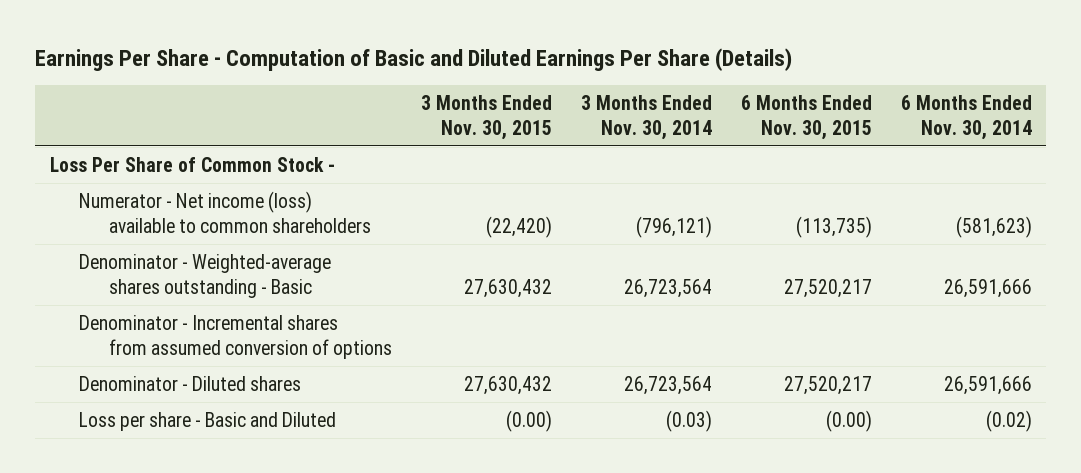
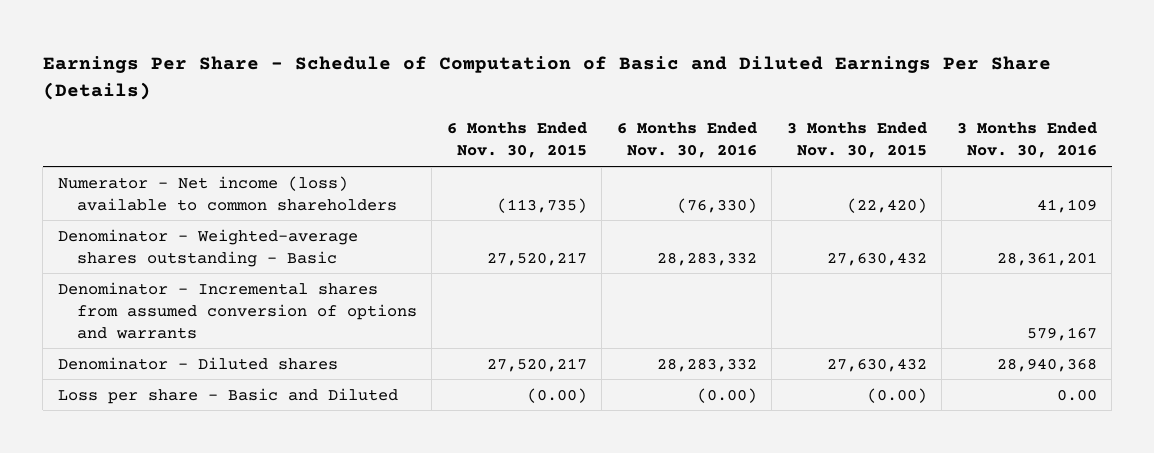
- Earnings Per Share - Computation of Basic and Diluted Earnings Per Share (Details)
+ Earnings Per Share - Schedule of Computation of Basic and Diluted Earnings Per Share (Details)
- | 3 Months Ended Nov. 30, 2015 | 3 Months Ended Nov. 30, 2014 | 6 Months Ended Nov. 30, 2015 | 6 Months Ended Nov. 30, 2014
+ | 6 Months Ended Nov. 30, 2015 | 6 Months Ended Nov. 30, 2016 | 3 Months Ended Nov. 30, 2015 | 3 Months Ended Nov. 30, 2016
- Loss Per Share of Common Stock -
- Denominator - Incremental shares from assumed conversion of options
+ Denominator - Incremental shares from assumed conversion of options and warrants | | | | 579,167

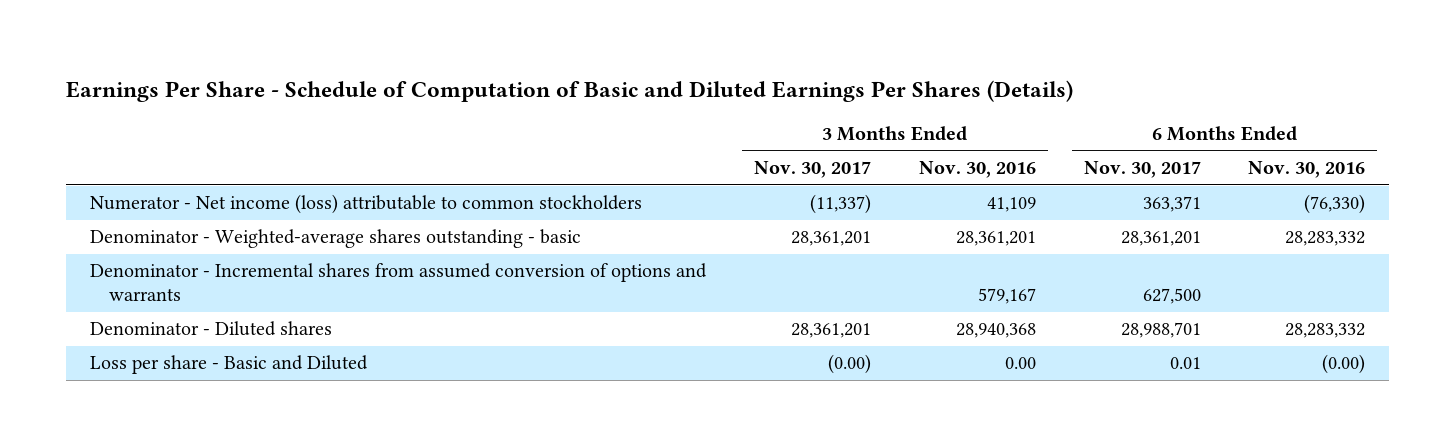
- Earnings Per Share - Schedule of Computation of Basic and Diluted Earnings Per Share (Details)
+ Earnings Per Share - Schedule of Computation of Basic and Diluted Earnings Per Shares (Details)
- | 6 Months Ended Nov. 30, 2015 | 6 Months Ended Nov. 30, 2016 | 3 Months Ended Nov. 30, 2015 | 3 Months Ended Nov. 30, 2016
+ | 3 Months Ended Nov. 30, 2017 | 3 Months Ended Nov. 30, 2016 | 6 Months Ended Nov. 30, 2017 | 6 Months Ended Nov. 30, 2016
- Numerator - Net income (loss) available to common shareholders | (113,735) | (76,330) | (22,420) | 41,109
- Denominator - Weighted-average shares outstanding - Basic | 27,520,217 | 28,283,332 | 27,630,432 | 28,361,201
+ Numerator - Net income (loss) attributable to common stockholders | (11,337) | 41,109 | 363,371 | (76,330)
+ Denominator - Weighted-average shares outstanding - basic | 28,361,201 | 28,361,201 | 28,361,201 | 28,283,332

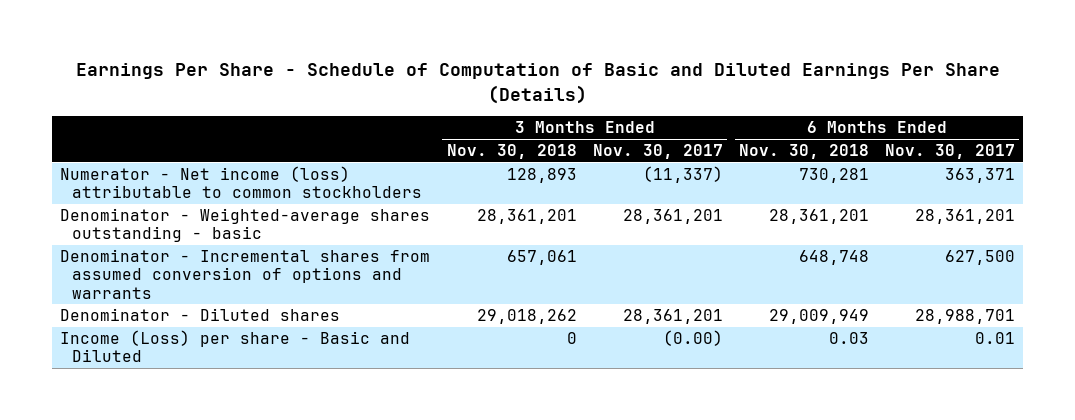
- Earnings Per Share - Schedule of Computation of Basic and Diluted Earnings Per Shares (Details)
+ Earnings Per Share - Schedule of Computation of Basic and Diluted Earnings Per Share (Details)
- | 3 Months Ended Nov. 30, 2017 | 3 Months Ended Nov. 30, 2016 | 6 Months Ended Nov. 30, 2017 | 6 Months Ended Nov. 30, 2016
+ | 3 Months Ended Nov. 30, 2018 | 3 Months Ended Nov. 30, 2017 | 6 Months Ended Nov. 30, 2018 | 6 Months Ended Nov. 30, 2017
- Loss per share - Basic and Diluted | (0.00) | 0.00 | 0.01 | (0.00)
+ Income (Loss) per share - Basic and Diluted | 0 | (0.00) | 0.03 | 0.01

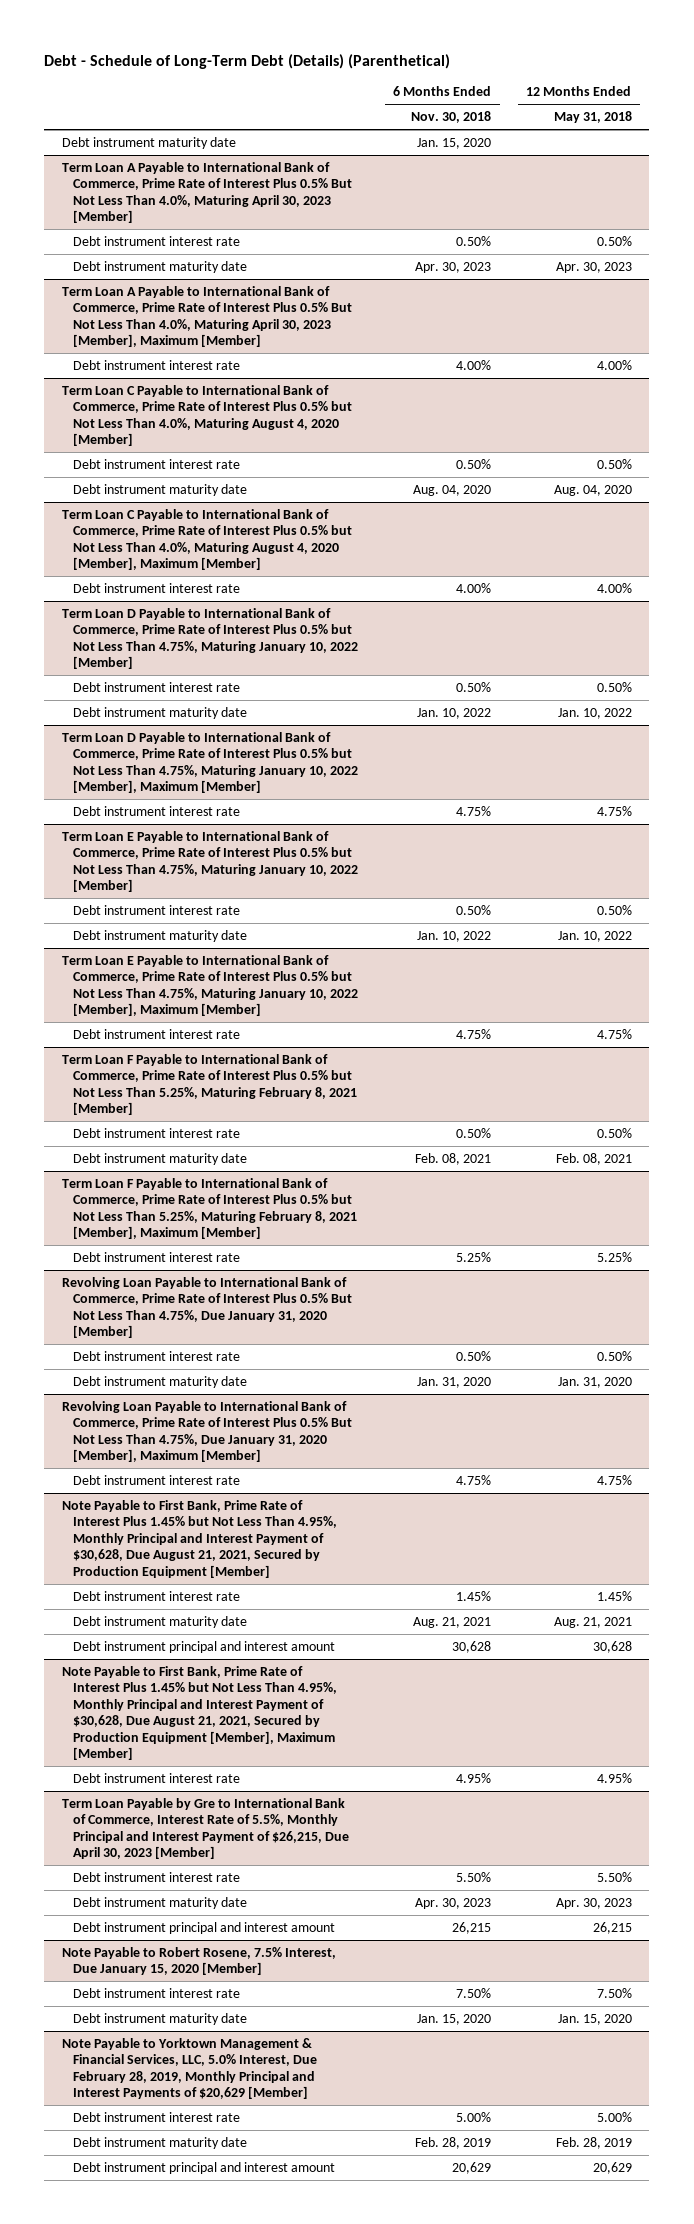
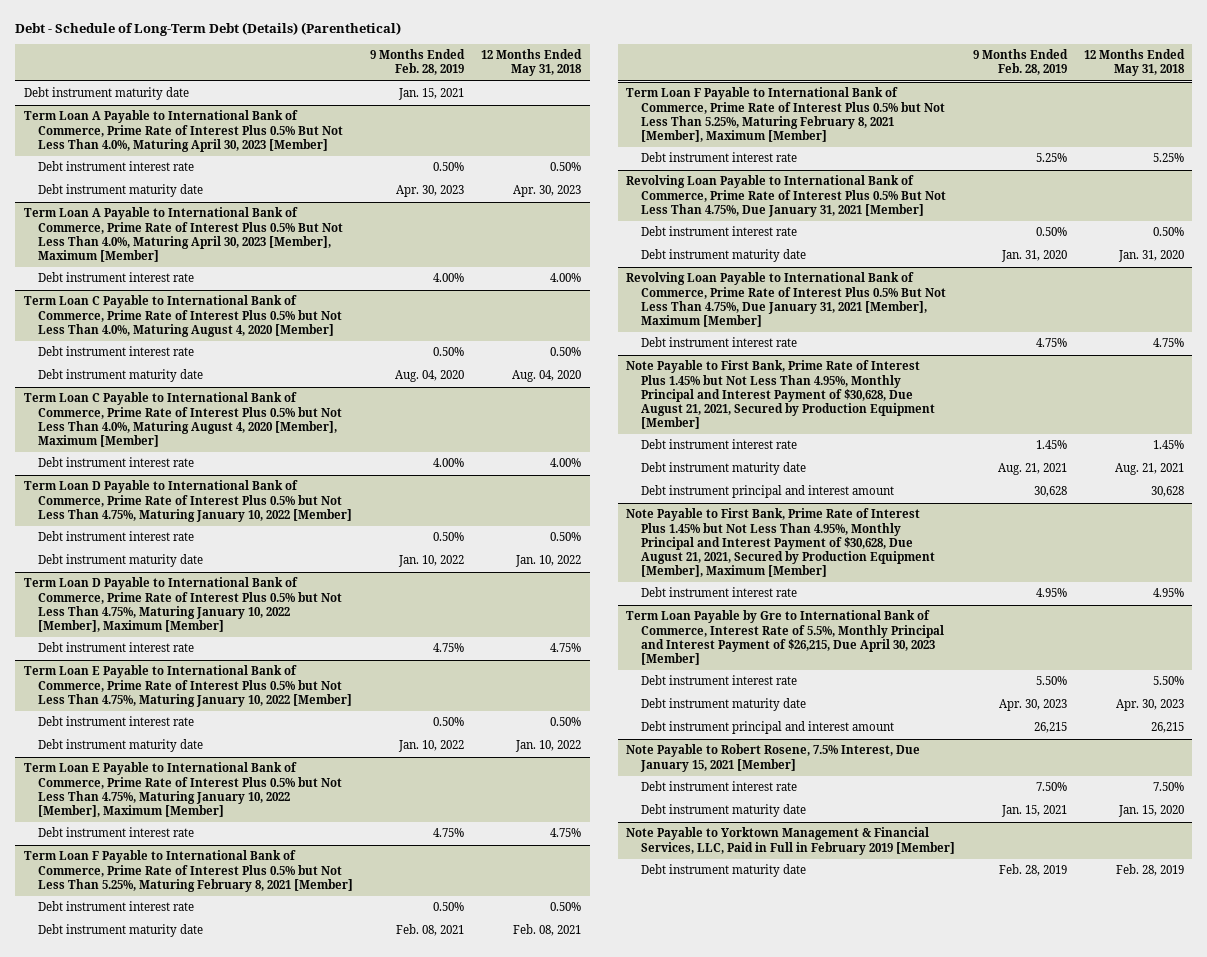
- | 6 Months Ended Nov. 30, 2018 | 12 Months Ended May 31, 2018
+ | 9 Months Ended Feb. 28, 2019 | 12 Months Ended May 31, 2018
- Revolving Loan Payable to International Bank of Commerce, Prime Rate of Interest Plus 0.5% But Not Less Than 4.75%, Due January 31, 2020 [Member]
+ Revolving Loan Payable to International Bank of Commerce, Prime Rate of Interest Plus 0.5% But Not Less Than 4.75%, Due January 31, 2021 [Member]
- Revolving Loan Payable to International Bank of Commerce, Prime Rate of Interest Plus 0.5% But Not Less Than 4.75%, Due January 31, 2020 [Member], Maximum [Member]
+ Revolving Loan Payable to International Bank of Commerce, Prime Rate of Interest Plus 0.5% But Not Less Than 4.75%, Due January 31, 2021 [Member], Maximum [Member]
- Note Payable to Robert Rosene, 7.5% Interest, Due January 15, 2020 [Member]
+ Note Payable to Robert Rosene, 7.5% Interest, Due January 15, 2021 [Member]
- Note Payable to Yorktown Management & Financial Services, LLC, 5.0% Interest, Due February 28, 2019, Monthly Principal and Interest Payments of $20,629 [Member]
- Debt instrument interest rate | 5.00% | 5.00%
+ Note Payable to Yorktown Management & Financial Services, LLC, Paid in Full in February 2019 [Member]
- Debt instrument principal and interest amount | 20,629 | 20,629

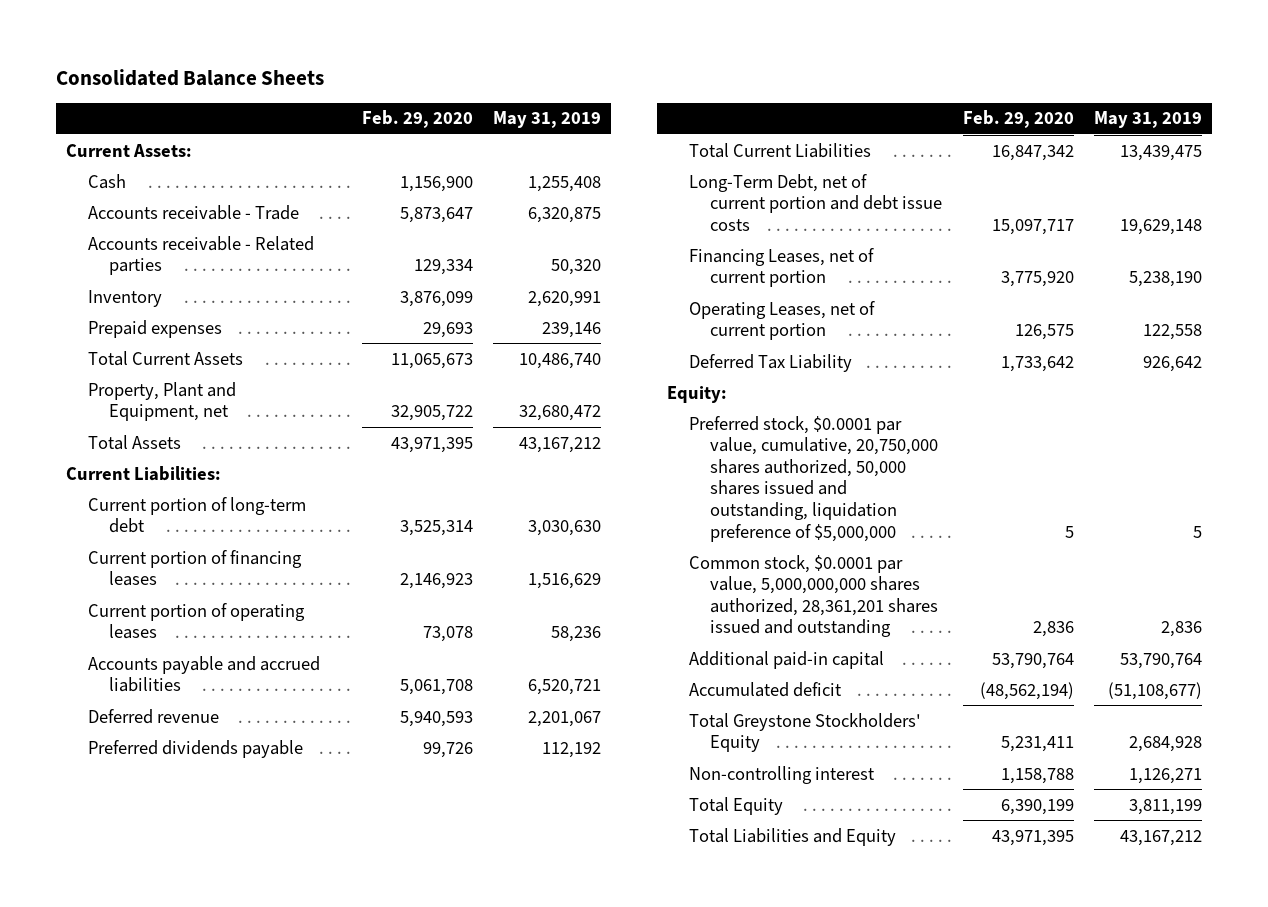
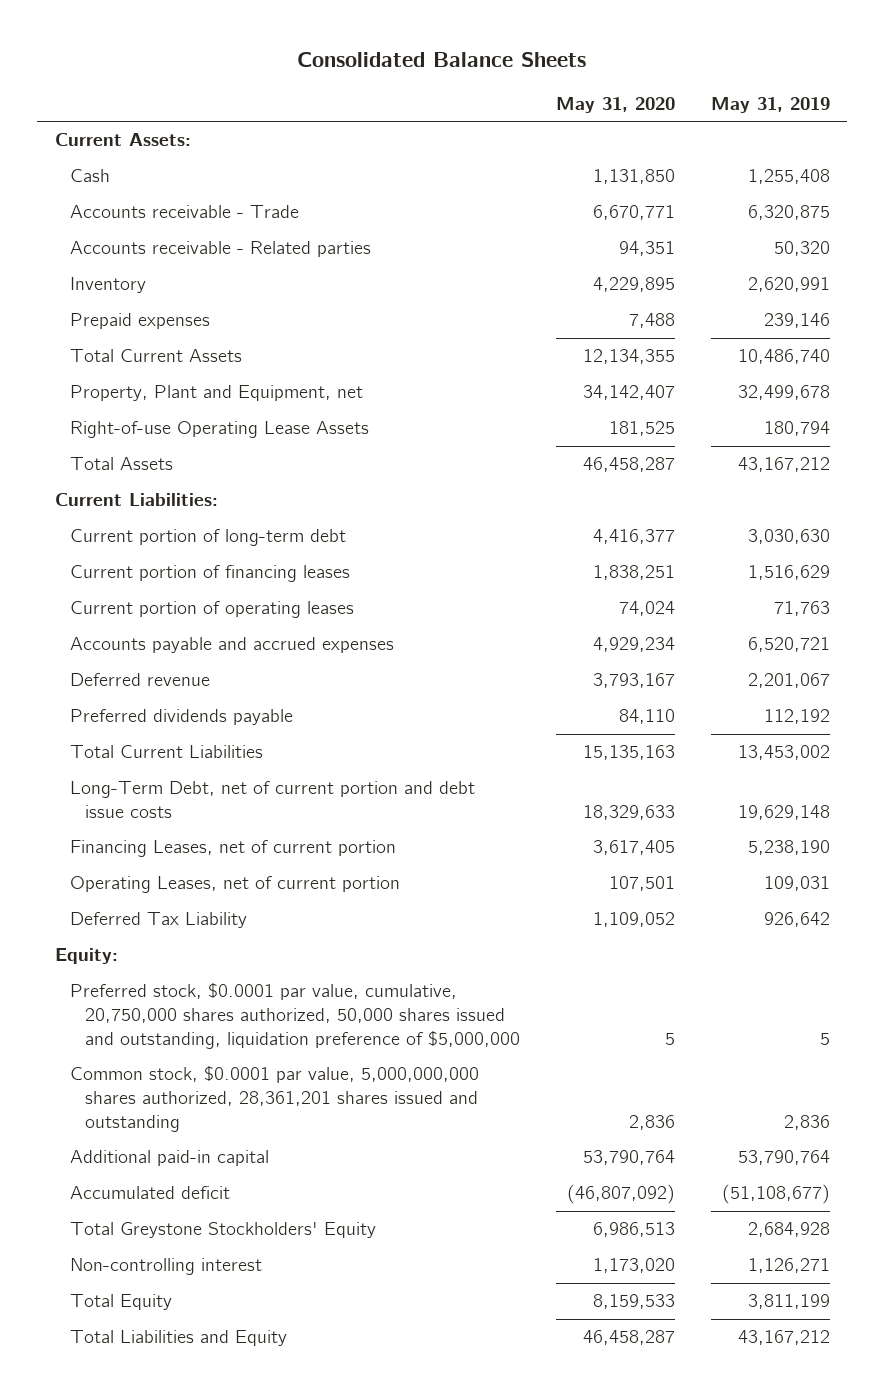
- | Feb. 29, 2020 | May 31, 2019
+ | May 31, 2020 | May 31, 2019
- Property, Plant and Equipment, net | 32,905,722 | 32,680,472
+ Property, Plant and Equipment, net | 34,142,407 | 32,499,678
+ Right-of-use Operating Lease Assets | 181,525 | 180,794
- Current portion of operating leases | 73,078 | 58,236
- Accounts payable and accrued liabilities | 5,061,708 | 6,520,721
+ Current portion of operating leases | 74,024 | 71,763
+ Accounts payable and accrued expenses | 4,929,234 | 6,520,721
- Total Current Liabilities | 16,847,342 | 13,439,475
+ Total Current Liabilities | 15,135,163 | 13,453,002
- Operating Leases, net of current portion | 126,575 | 122,558
+ Operating Leases, net of current portion | 107,501 | 109,031

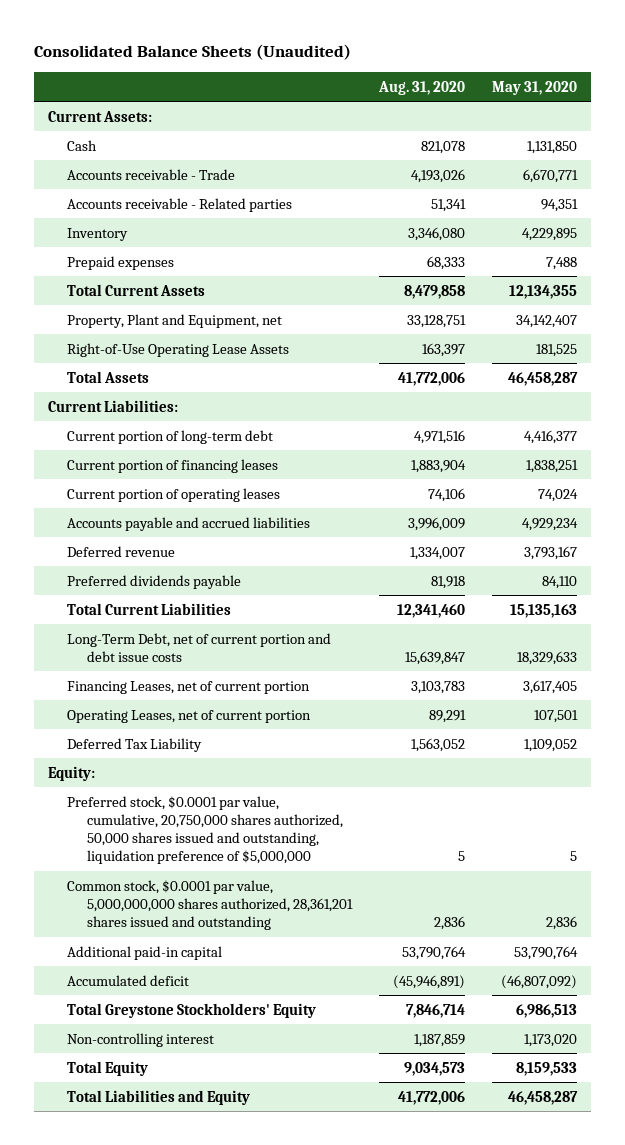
- Consolidated Balance Sheets
+ Consolidated Balance Sheets (Unaudited)
- | May 31, 2020 | May 31, 2019
+ | Aug. 31, 2020 | May 31, 2020
- Right-of-use Operating Lease Assets | 181,525 | 180,794
+ Right-of-Use Operating Lease Assets | 163,397 | 181,525
- Accounts payable and accrued expenses | 4,929,234 | 6,520,721
+ Accounts payable and accrued liabilities | 3,996,009 | 4,929,234

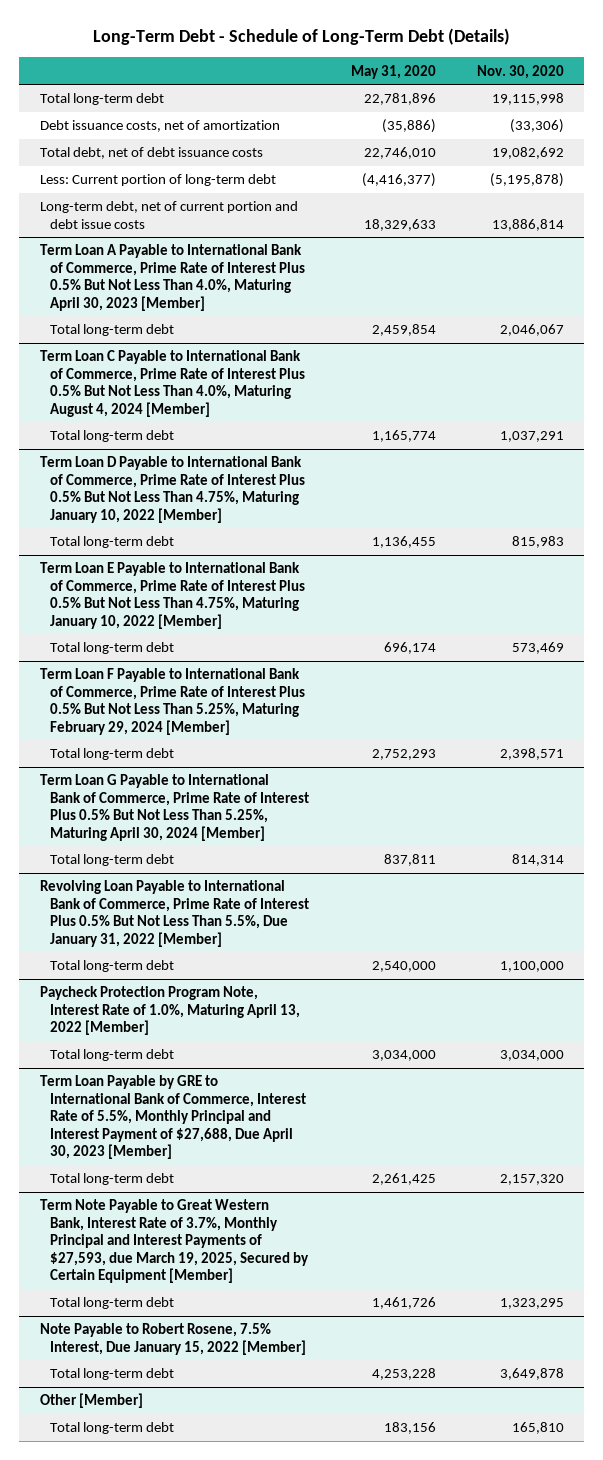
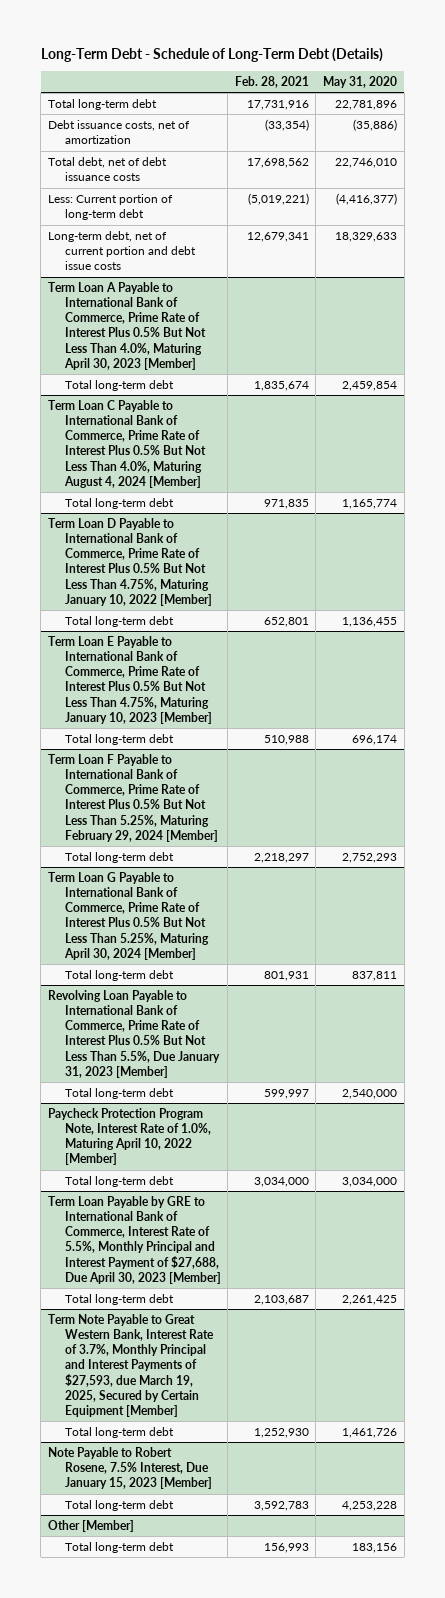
- | May 31, 2020 | Nov. 30, 2020
+ | Feb. 28, 2021 | May 31, 2020
- Term Loan E Payable to International Bank of Commerce, Prime Rate of Interest Plus 0.5% But Not Less Than 4.75%, Maturing January 10, 2022 [Member]
+ Term Loan E Payable to International Bank of Commerce, Prime Rate of Interest Plus 0.5% But Not Less Than 4.75%, Maturing January 10, 2023 [Member]
- Revolving Loan Payable to International Bank of Commerce, Prime Rate of Interest Plus 0.5% But Not Less Than 5.5%, Due January 31, 2022 [Member]
+ Revolving Loan Payable to International Bank of Commerce, Prime Rate of Interest Plus 0.5% But Not Less Than 5.5%, Due January 31, 2023 [Member]
- Paycheck Protection Program Note, Interest Rate of 1.0%, Maturing April 13, 2022 [Member]
+ Paycheck Protection Program Note, Interest Rate of 1.0%, Maturing April 10, 2022 [Member]
- Note Payable to Robert Rosene, 7.5% Interest, Due January 15, 2022 [Member]
+ Note Payable to Robert Rosene, 7.5% Interest, Due January 15, 2023 [Member]

